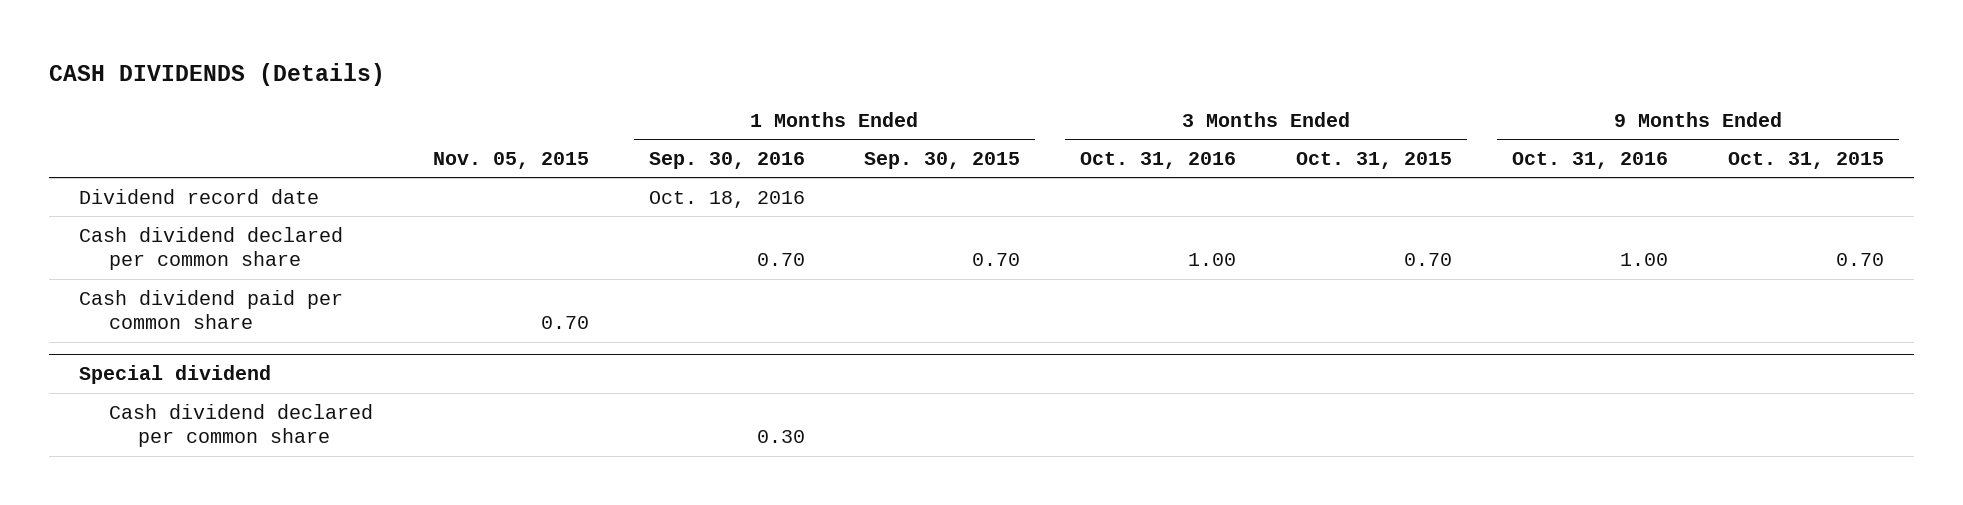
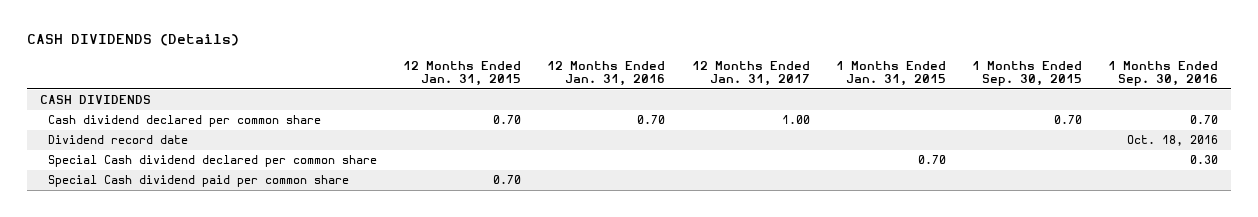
- | Nov. 05, 2015 | 1 Months Ended Sep. 30, 2016 | 1 Months Ended Sep. 30, 2015 | 3 Months Ended Oct. 31, 2016 | 3 Months Ended Oct. 31, 2015 | 9 Months Ended Oct. 31, 2016 | 9 Months Ended Oct. 31, 2015
+ | 12 Months Ended Jan. 31, 2015 | 12 Months Ended Jan. 31, 2016 | 12 Months Ended Jan. 31, 2017 | 1 Months Ended Jan. 31, 2015 | 1 Months Ended Sep. 30, 2015 | 1 Months Ended Sep. 30, 2016
+ CASH DIVIDENDS
- Cash dividend paid per common share | 0.70 | | | | | |
- Special dividend
- Cash dividend declared per common share | | 0.30 | | | | |
moved down: Dividend record date | | | | | | Oct. 18, 2016
+ Special Cash dividend declared per common share | | | | 0.70 | | 0.30
+ Special Cash dividend paid per common share | 0.70 | | | | |

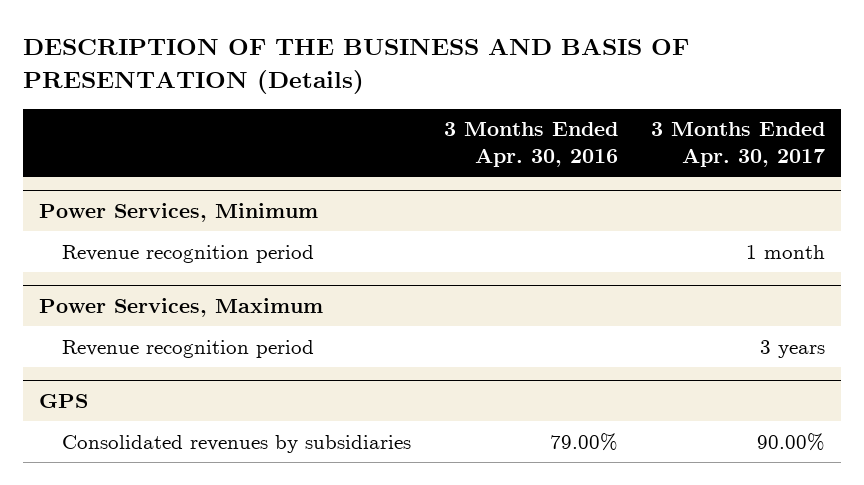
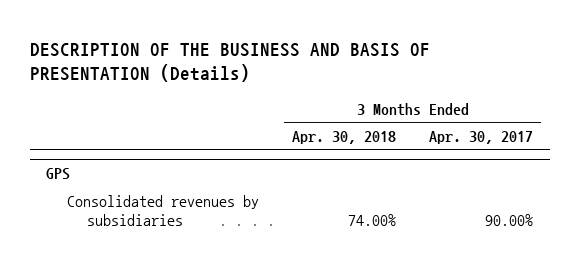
- | 3 Months Ended Apr. 30, 2016 | 3 Months Ended Apr. 30, 2017
+ | 3 Months Ended Apr. 30, 2018 | 3 Months Ended Apr. 30, 2017
- Power Services, Minimum
- Revenue recognition period | | 1 month
- Power Services, Maximum
- Revenue recognition period | | 3 years

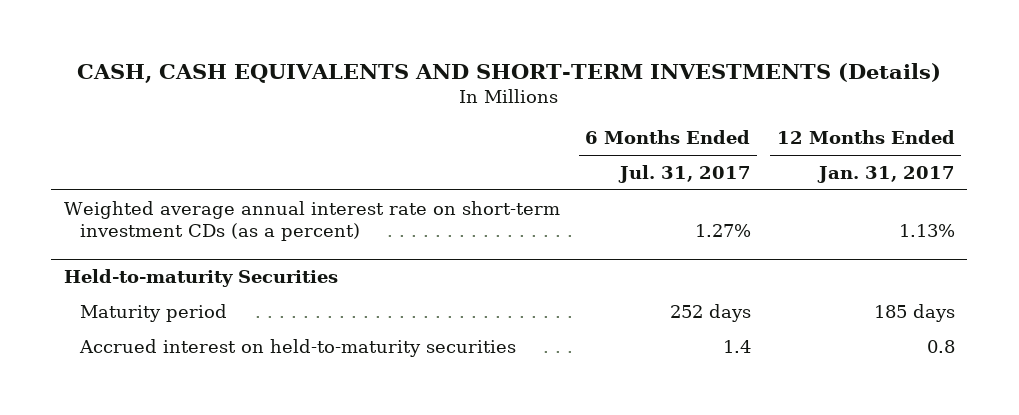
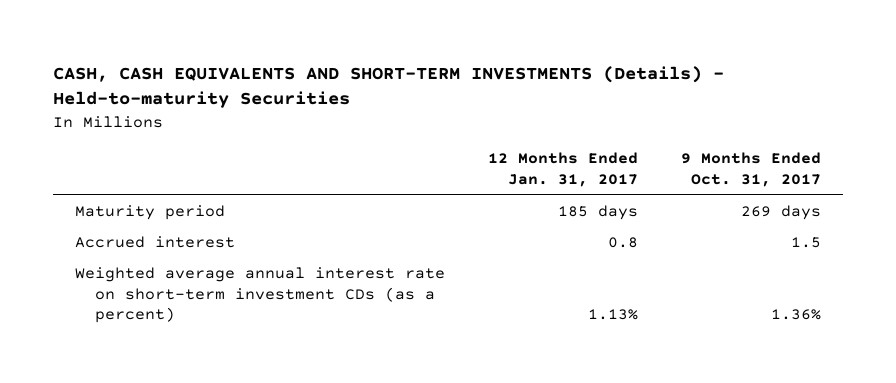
- CASH, CASH EQUIVALENTS AND SHORT-TERM INVESTMENTS (Details)
+ CASH, CASH EQUIVALENTS AND SHORT-TERM INVESTMENTS (Details) - Held-to-maturity Securities
- | 6 Months Ended Jul. 31, 2017 | 12 Months Ended Jan. 31, 2017
+ | 12 Months Ended Jan. 31, 2017 | 9 Months Ended Oct. 31, 2017
- Held-to-maturity Securities
- Accrued interest on held-to-maturity securities | 1.4 | 0.8
+ Accrued interest | 0.8 | 1.5
moved down: Weighted average annual interest rate on short-term investment CDs (as a percent) | 1.13% | 1.36%

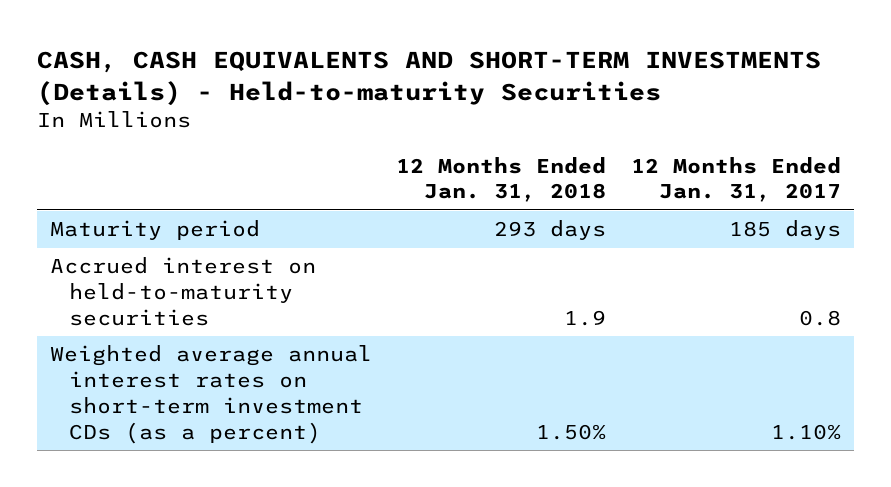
- | 12 Months Ended Jan. 31, 2017 | 9 Months Ended Oct. 31, 2017
+ | 12 Months Ended Jan. 31, 2018 | 12 Months Ended Jan. 31, 2017
- Accrued interest | 0.8 | 1.5
- Weighted average annual interest rate on short-term investment CDs (as a percent) | 1.13% | 1.36%
+ Accrued interest on held-to-maturity securities | 1.9 | 0.8
+ Weighted average annual interest rates on short-term investment CDs (as a percent) | 1.50% | 1.10%

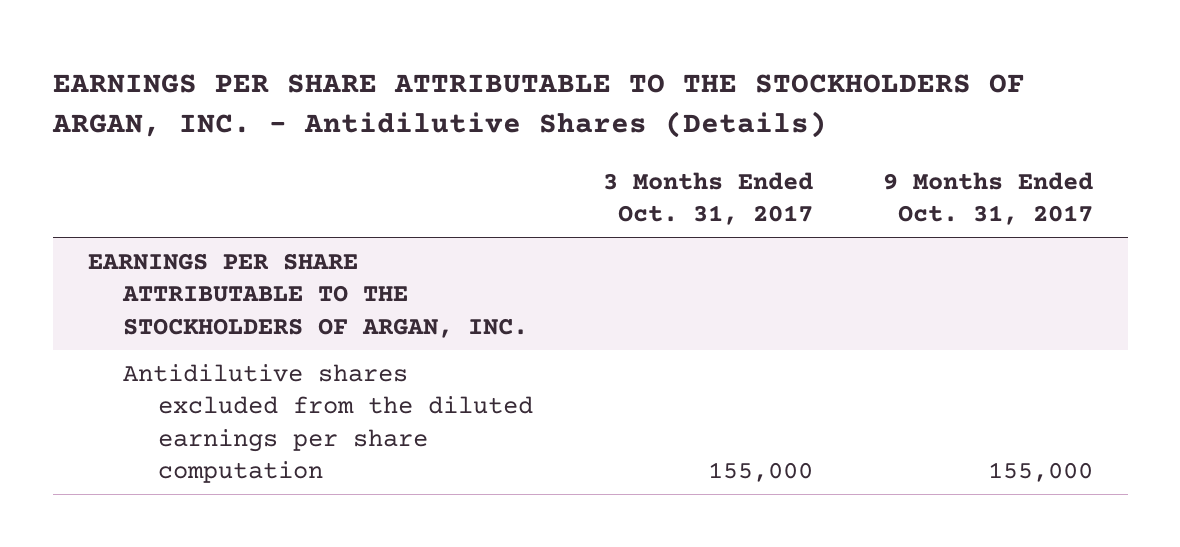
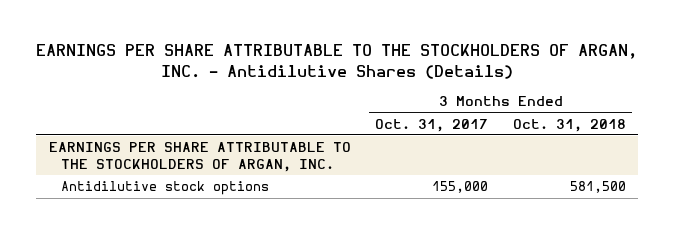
- | 3 Months Ended Oct. 31, 2017 | 9 Months Ended Oct. 31, 2017
+ | 3 Months Ended Oct. 31, 2017 | 3 Months Ended Oct. 31, 2018
- Antidilutive shares excluded from the diluted earnings per share computation | 155,000 | 155,000
+ Antidilutive stock options | 155,000 | 581,500

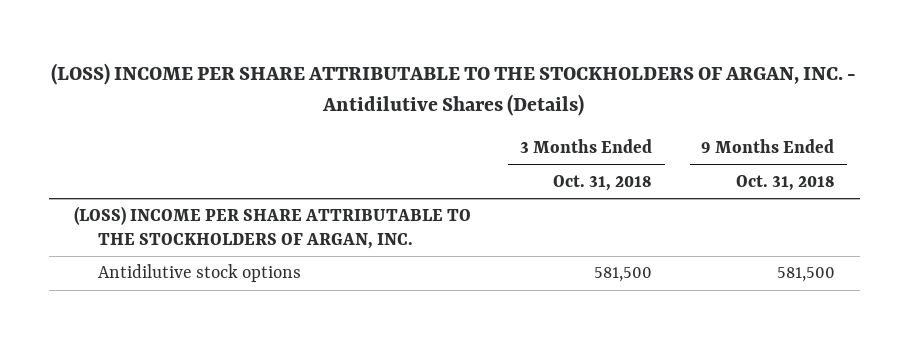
- EARNINGS PER SHARE ATTRIBUTABLE TO THE STOCKHOLDERS OF ARGAN, INC. - Antidilutive Shares (Details)
+ (LOSS) INCOME PER SHARE ATTRIBUTABLE TO THE STOCKHOLDERS OF ARGAN, INC. - Antidilutive Shares (Details)
- | 3 Months Ended Oct. 31, 2017 | 3 Months Ended Oct. 31, 2018
+ | 3 Months Ended Oct. 31, 2018 | 9 Months Ended Oct. 31, 2018
- EARNINGS PER SHARE ATTRIBUTABLE TO THE STOCKHOLDERS OF ARGAN, INC.
+ (LOSS) INCOME PER SHARE ATTRIBUTABLE TO THE STOCKHOLDERS OF ARGAN, INC.

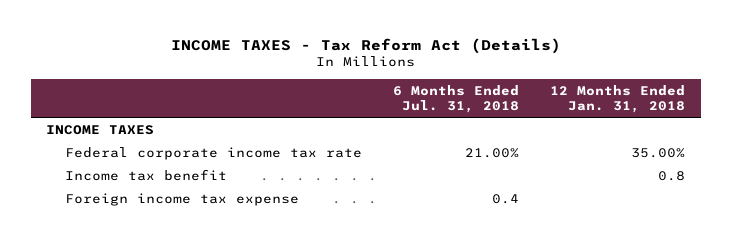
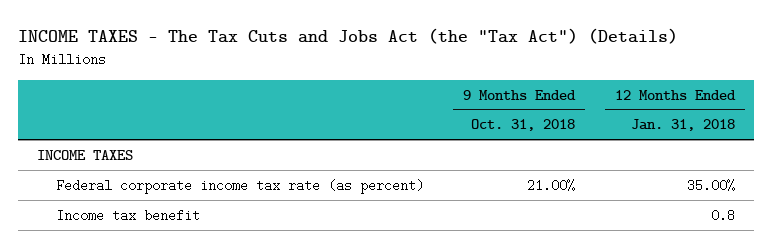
- INCOME TAXES - Tax Reform Act (Details)
+ INCOME TAXES - The Tax Cuts and Jobs Act (the "Tax Act") (Details)
- | 6 Months Ended Jul. 31, 2018 | 12 Months Ended Jan. 31, 2018
+ | 9 Months Ended Oct. 31, 2018 | 12 Months Ended Jan. 31, 2018
- Federal corporate income tax rate | 21.00% | 35.00%
+ Federal corporate income tax rate (as percent) | 21.00% | 35.00%
- Foreign income tax expense | 0.4 |

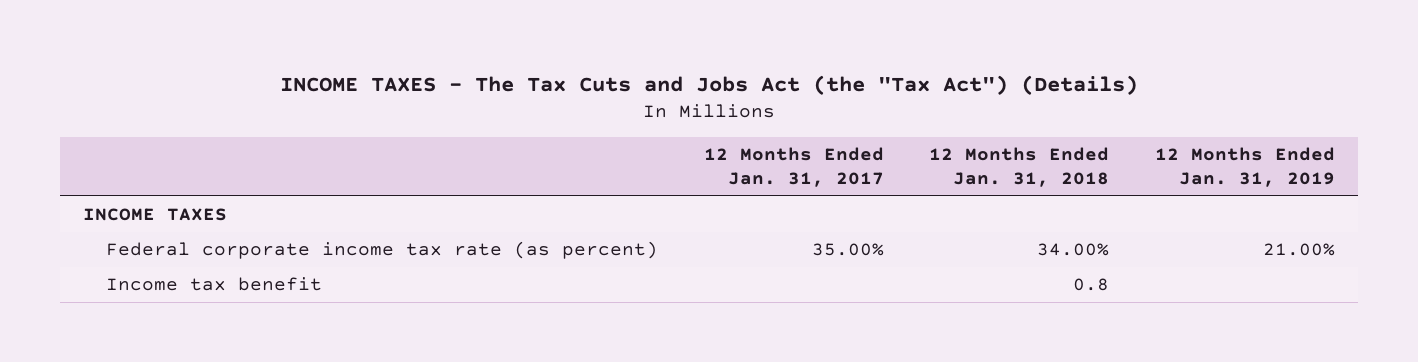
- | 9 Months Ended Oct. 31, 2018 | 12 Months Ended Jan. 31, 2018
+ | 12 Months Ended Jan. 31, 2017 | 12 Months Ended Jan. 31, 2018 | 12 Months Ended Jan. 31, 2019
- Federal corporate income tax rate (as percent) | 21.00% | 35.00%
+ Federal corporate income tax rate (as percent) | 35.00% | 34.00% | 21.00%

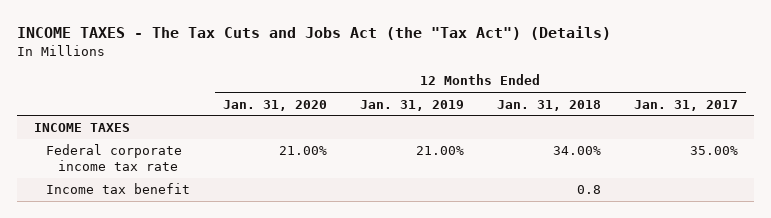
- | 12 Months Ended Jan. 31, 2017 | 12 Months Ended Jan. 31, 2018 | 12 Months Ended Jan. 31, 2019
+ | 12 Months Ended Jan. 31, 2020 | 12 Months Ended Jan. 31, 2019 | 12 Months Ended Jan. 31, 2018 | 12 Months Ended Jan. 31, 2017
- Federal corporate income tax rate (as percent) | 35.00% | 34.00% | 21.00%
+ Federal corporate income tax rate | 21.00% | 21.00% | 34.00% | 35.00%

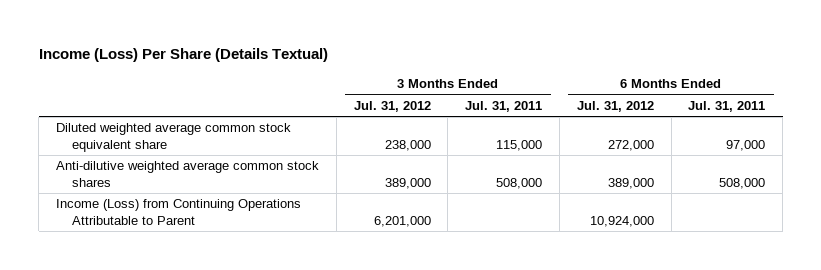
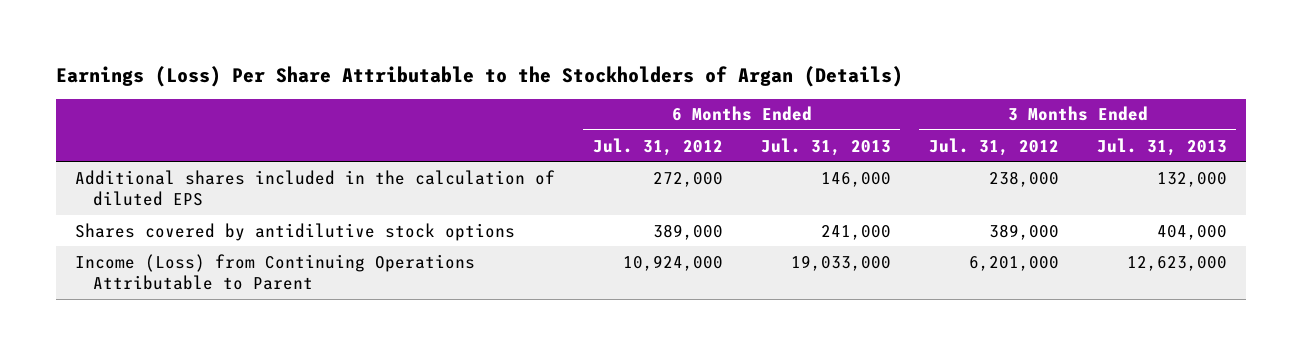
- Income (Loss) Per Share (Details Textual)
+ Earnings (Loss) Per Share Attributable to the Stockholders of Argan (Details)
- | 3 Months Ended Jul. 31, 2012 | 3 Months Ended Jul. 31, 2011 | 6 Months Ended Jul. 31, 2012 | 6 Months Ended Jul. 31, 2011
+ | 6 Months Ended Jul. 31, 2012 | 6 Months Ended Jul. 31, 2013 | 3 Months Ended Jul. 31, 2012 | 3 Months Ended Jul. 31, 2013
- Diluted weighted average common stock equivalent share | 238,000 | 115,000 | 272,000 | 97,000
- Anti-dilutive weighted average common stock shares | 389,000 | 508,000 | 389,000 | 508,000
+ Additional shares included in the calculation of diluted EPS | 272,000 | 146,000 | 238,000 | 132,000
+ Shares covered by antidilutive stock options | 389,000 | 241,000 | 389,000 | 404,000

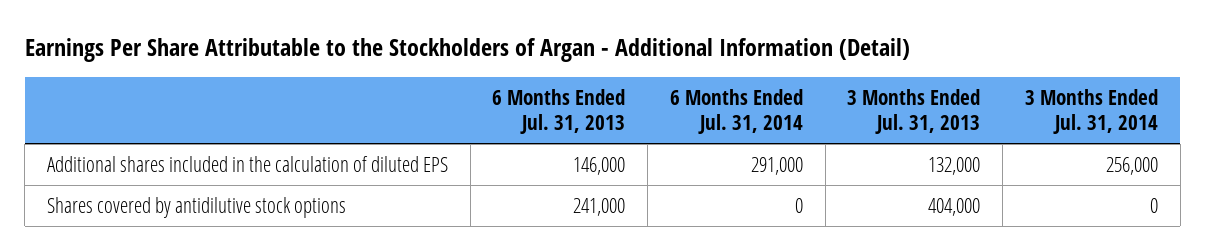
- Earnings (Loss) Per Share Attributable to the Stockholders of Argan (Details)
+ Earnings Per Share Attributable to the Stockholders of Argan - Additional Information (Detail)
- | 6 Months Ended Jul. 31, 2012 | 6 Months Ended Jul. 31, 2013 | 3 Months Ended Jul. 31, 2012 | 3 Months Ended Jul. 31, 2013
+ | 6 Months Ended Jul. 31, 2013 | 6 Months Ended Jul. 31, 2014 | 3 Months Ended Jul. 31, 2013 | 3 Months Ended Jul. 31, 2014
- Income (Loss) from Continuing Operations Attributable to Parent | 10,924,000 | 19,033,000 | 6,201,000 | 12,623,000

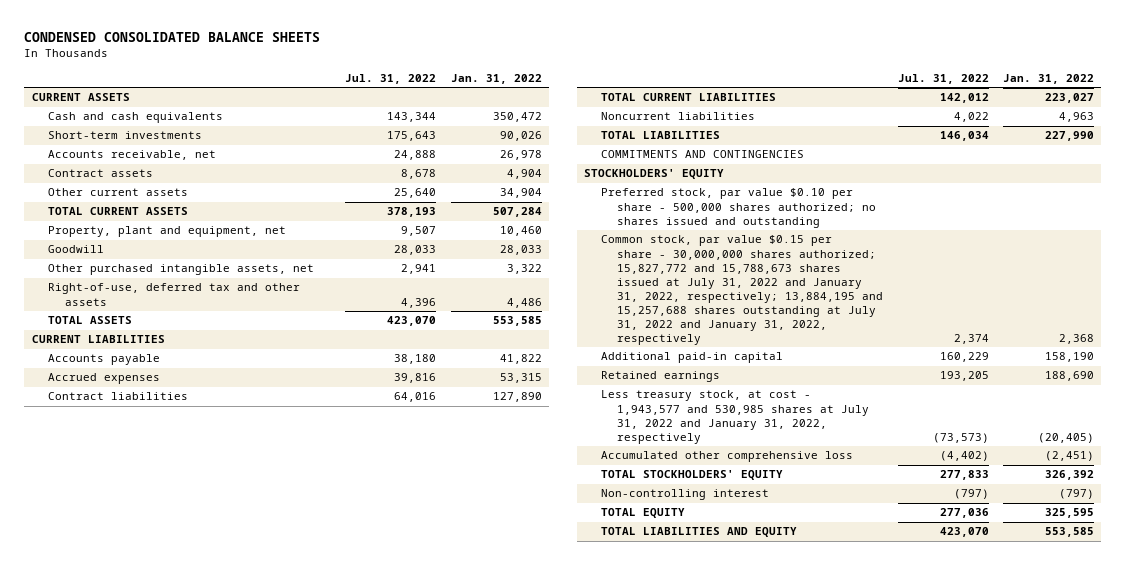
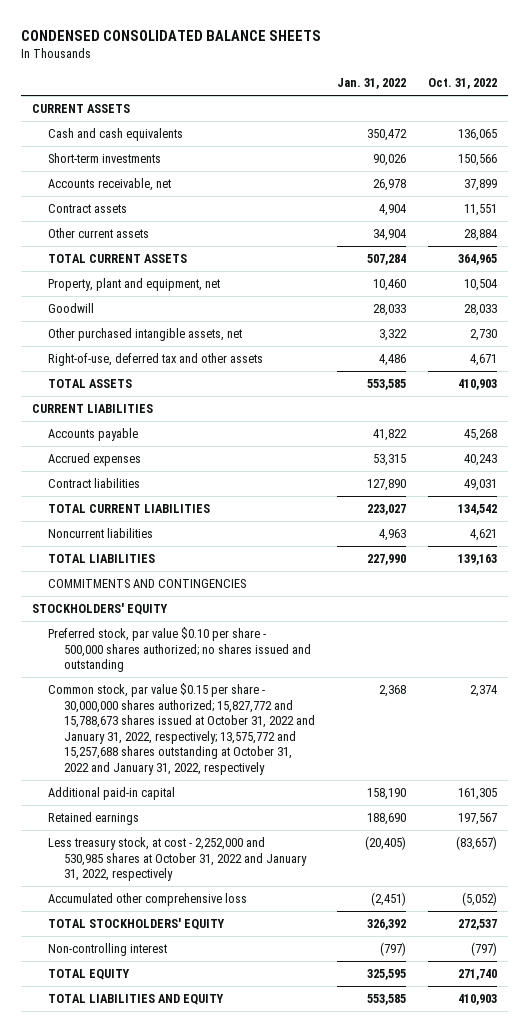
- | Jul. 31, 2022 | Jan. 31, 2022
+ | Jan. 31, 2022 | Oct. 31, 2022
- Common stock, par value $0.15 per share - 30,000,000 shares authorized; 15,827,772 and 15,788,673 shares issued at July 31, 2022 and January 31, 2022, respectively; 13,884,195 and 15,257,688 shares outstanding at July 31, 2022 and January 31, 2022, respectively | 2,374 | 2,368
+ Common stock, par value $0.15 per share - 30,000,000 shares authorized; 15,827,772 and 15,788,673 shares issued at October 31, 2022 and January 31, 2022, respectively; 13,575,772 and 15,257,688 shares outstanding at October 31, 2022 and January 31, 2022, respectively | 2,368 | 2,374
- Less treasury stock, at cost - 1,943,577 and 530,985 shares at July 31, 2022 and January 31, 2022, respectively | (73,573) | (20,405)
+ Less treasury stock, at cost - 2,252,000 and 530,985 shares at October 31, 2022 and January 31, 2022, respectively | (20,405) | (83,657)

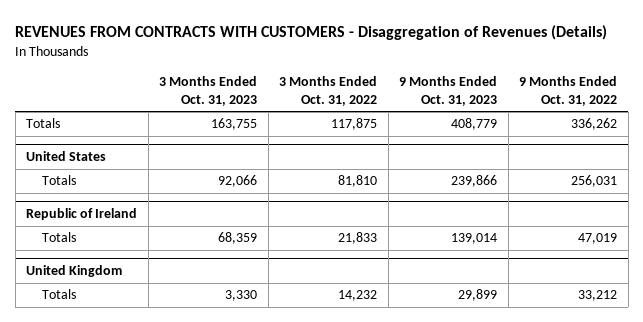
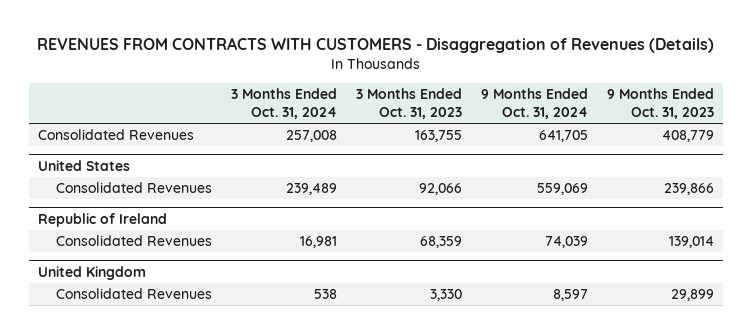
- | 3 Months Ended Oct. 31, 2023 | 3 Months Ended Oct. 31, 2022 | 9 Months Ended Oct. 31, 2023 | 9 Months Ended Oct. 31, 2022
+ | 3 Months Ended Oct. 31, 2024 | 3 Months Ended Oct. 31, 2023 | 9 Months Ended Oct. 31, 2024 | 9 Months Ended Oct. 31, 2023
- Totals | 163,755 | 117,875 | 408,779 | 336,262
+ Consolidated Revenues | 257,008 | 163,755 | 641,705 | 408,779
@ United States
- Totals | 92,066 | 81,810 | 239,866 | 256,031
+ Consolidated Revenues | 239,489 | 92,066 | 559,069 | 239,866
@ Republic of Ireland
- Totals | 68,359 | 21,833 | 139,014 | 47,019
+ Consolidated Revenues | 16,981 | 68,359 | 74,039 | 139,014
@ United Kingdom
- Totals | 3,330 | 14,232 | 29,899 | 33,212
+ Consolidated Revenues | 538 | 3,330 | 8,597 | 29,899

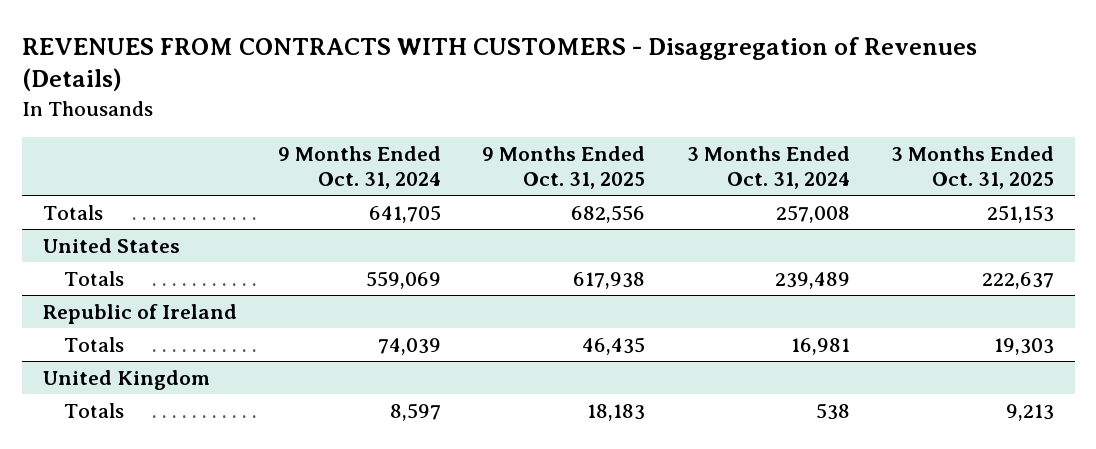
- | 3 Months Ended Oct. 31, 2024 | 3 Months Ended Oct. 31, 2023 | 9 Months Ended Oct. 31, 2024 | 9 Months Ended Oct. 31, 2023
+ | 9 Months Ended Oct. 31, 2024 | 9 Months Ended Oct. 31, 2025 | 3 Months Ended Oct. 31, 2024 | 3 Months Ended Oct. 31, 2025
- Consolidated Revenues | 257,008 | 163,755 | 641,705 | 408,779
+ Totals | 641,705 | 682,556 | 257,008 | 251,153
@ United States
- Consolidated Revenues | 239,489 | 92,066 | 559,069 | 239,866
+ Totals | 559,069 | 617,938 | 239,489 | 222,637
@ Republic of Ireland
- Consolidated Revenues | 16,981 | 68,359 | 74,039 | 139,014
+ Totals | 74,039 | 46,435 | 16,981 | 19,303
@ United Kingdom
- Consolidated Revenues | 538 | 3,330 | 8,597 | 29,899
+ Totals | 8,597 | 18,183 | 538 | 9,213

